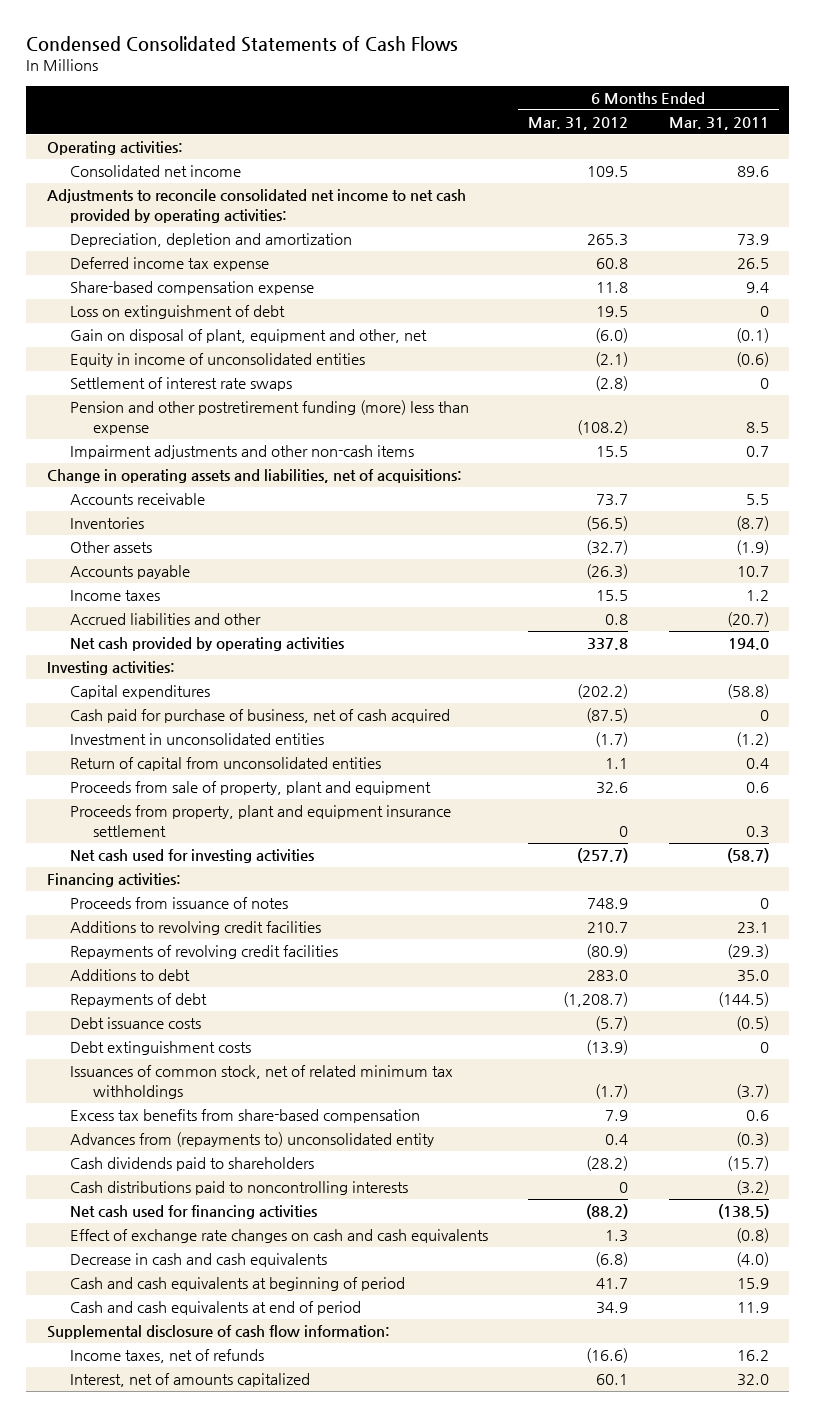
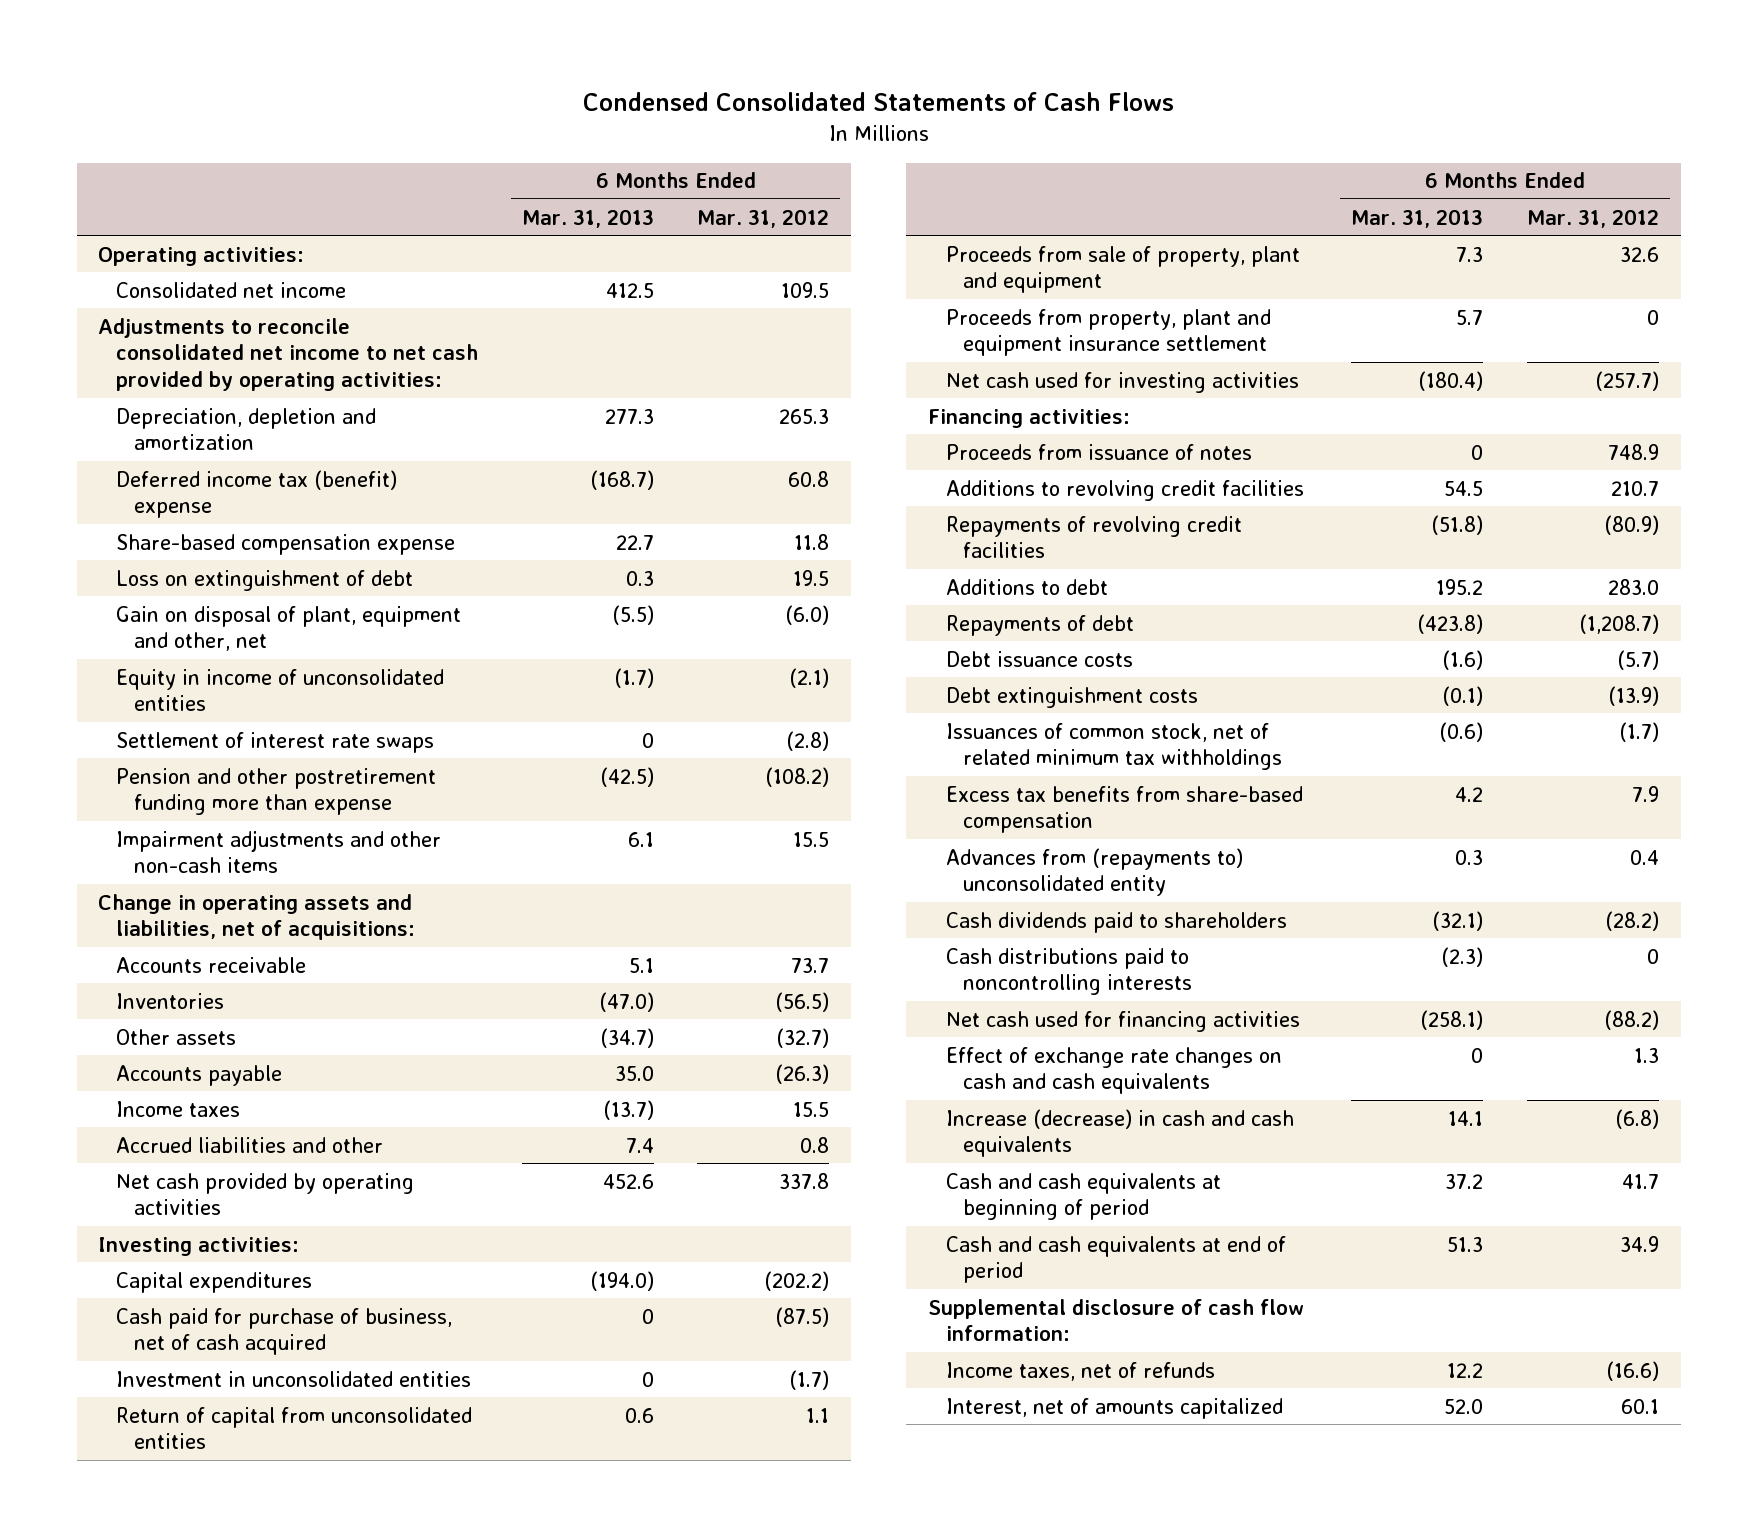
- | 6 Months Ended Mar. 31, 2012 | 6 Months Ended Mar. 31, 2011
+ | 6 Months Ended Mar. 31, 2013 | 6 Months Ended Mar. 31, 2012
- Deferred income tax expense | 60.8 | 26.5
+ Deferred income tax (benefit) expense | (168.7) | 60.8
- Pension and other postretirement funding (more) less than expense | (108.2) | 8.5
+ Pension and other postretirement funding more than expense | (42.5) | (108.2)
- Decrease in cash and cash equivalents | (6.8) | (4.0)
+ Increase (decrease) in cash and cash equivalents | 14.1 | (6.8)

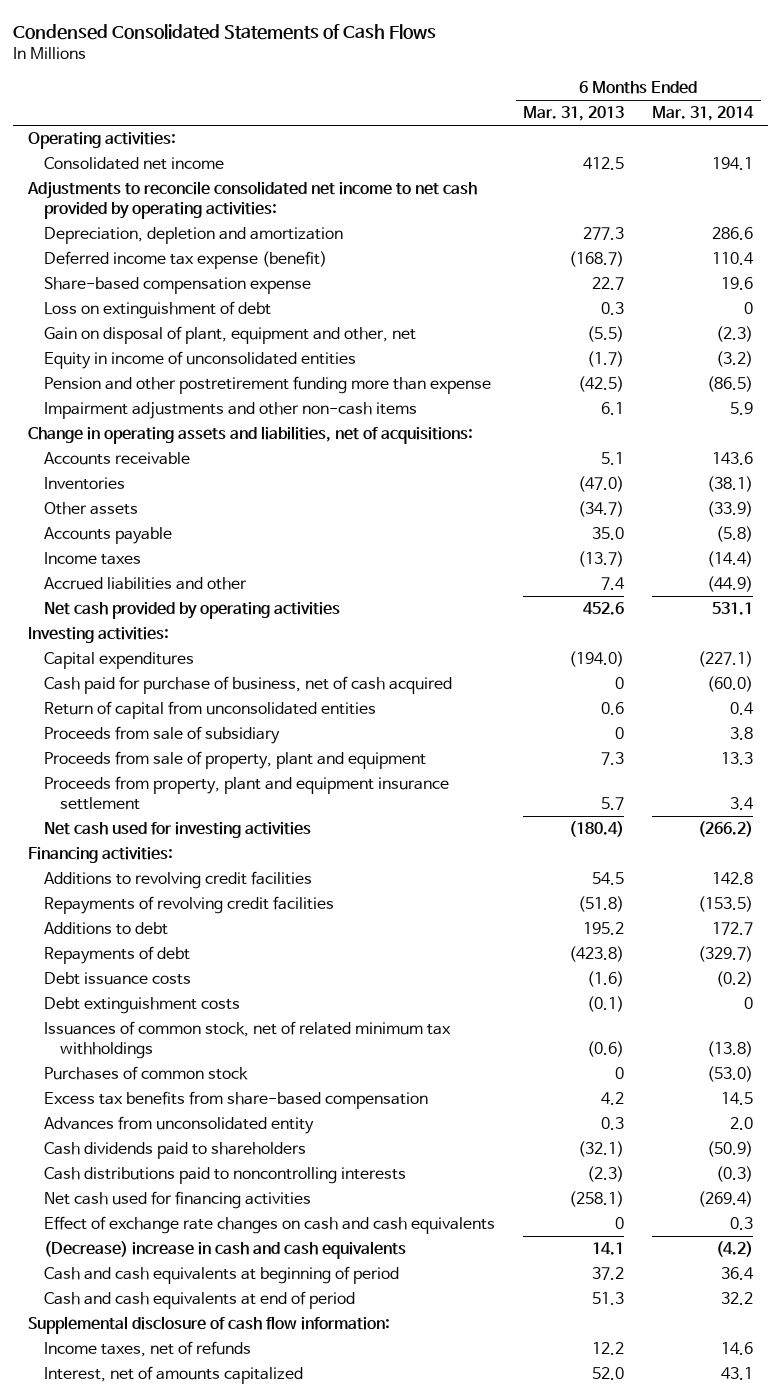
- | 6 Months Ended Mar. 31, 2013 | 6 Months Ended Mar. 31, 2012
+ | 6 Months Ended Mar. 31, 2013 | 6 Months Ended Mar. 31, 2014
- Deferred income tax (benefit) expense | (168.7) | 60.8
+ Deferred income tax expense (benefit) | (168.7) | 110.4
- Settlement of interest rate swaps | 0 | (2.8)
- Investment in unconsolidated entities | 0 | (1.7)
+ Proceeds from sale of subsidiary | 0 | 3.8
- Proceeds from issuance of notes | 0 | 748.9
+ Purchases of common stock | 0 | (53.0)
- Advances from (repayments to) unconsolidated entity | 0.3 | 0.4
+ Advances from unconsolidated entity | 0.3 | 2.0
- Increase (decrease) in cash and cash equivalents | 14.1 | (6.8)
+ (Decrease) increase in cash and cash equivalents | 14.1 | (4.2)

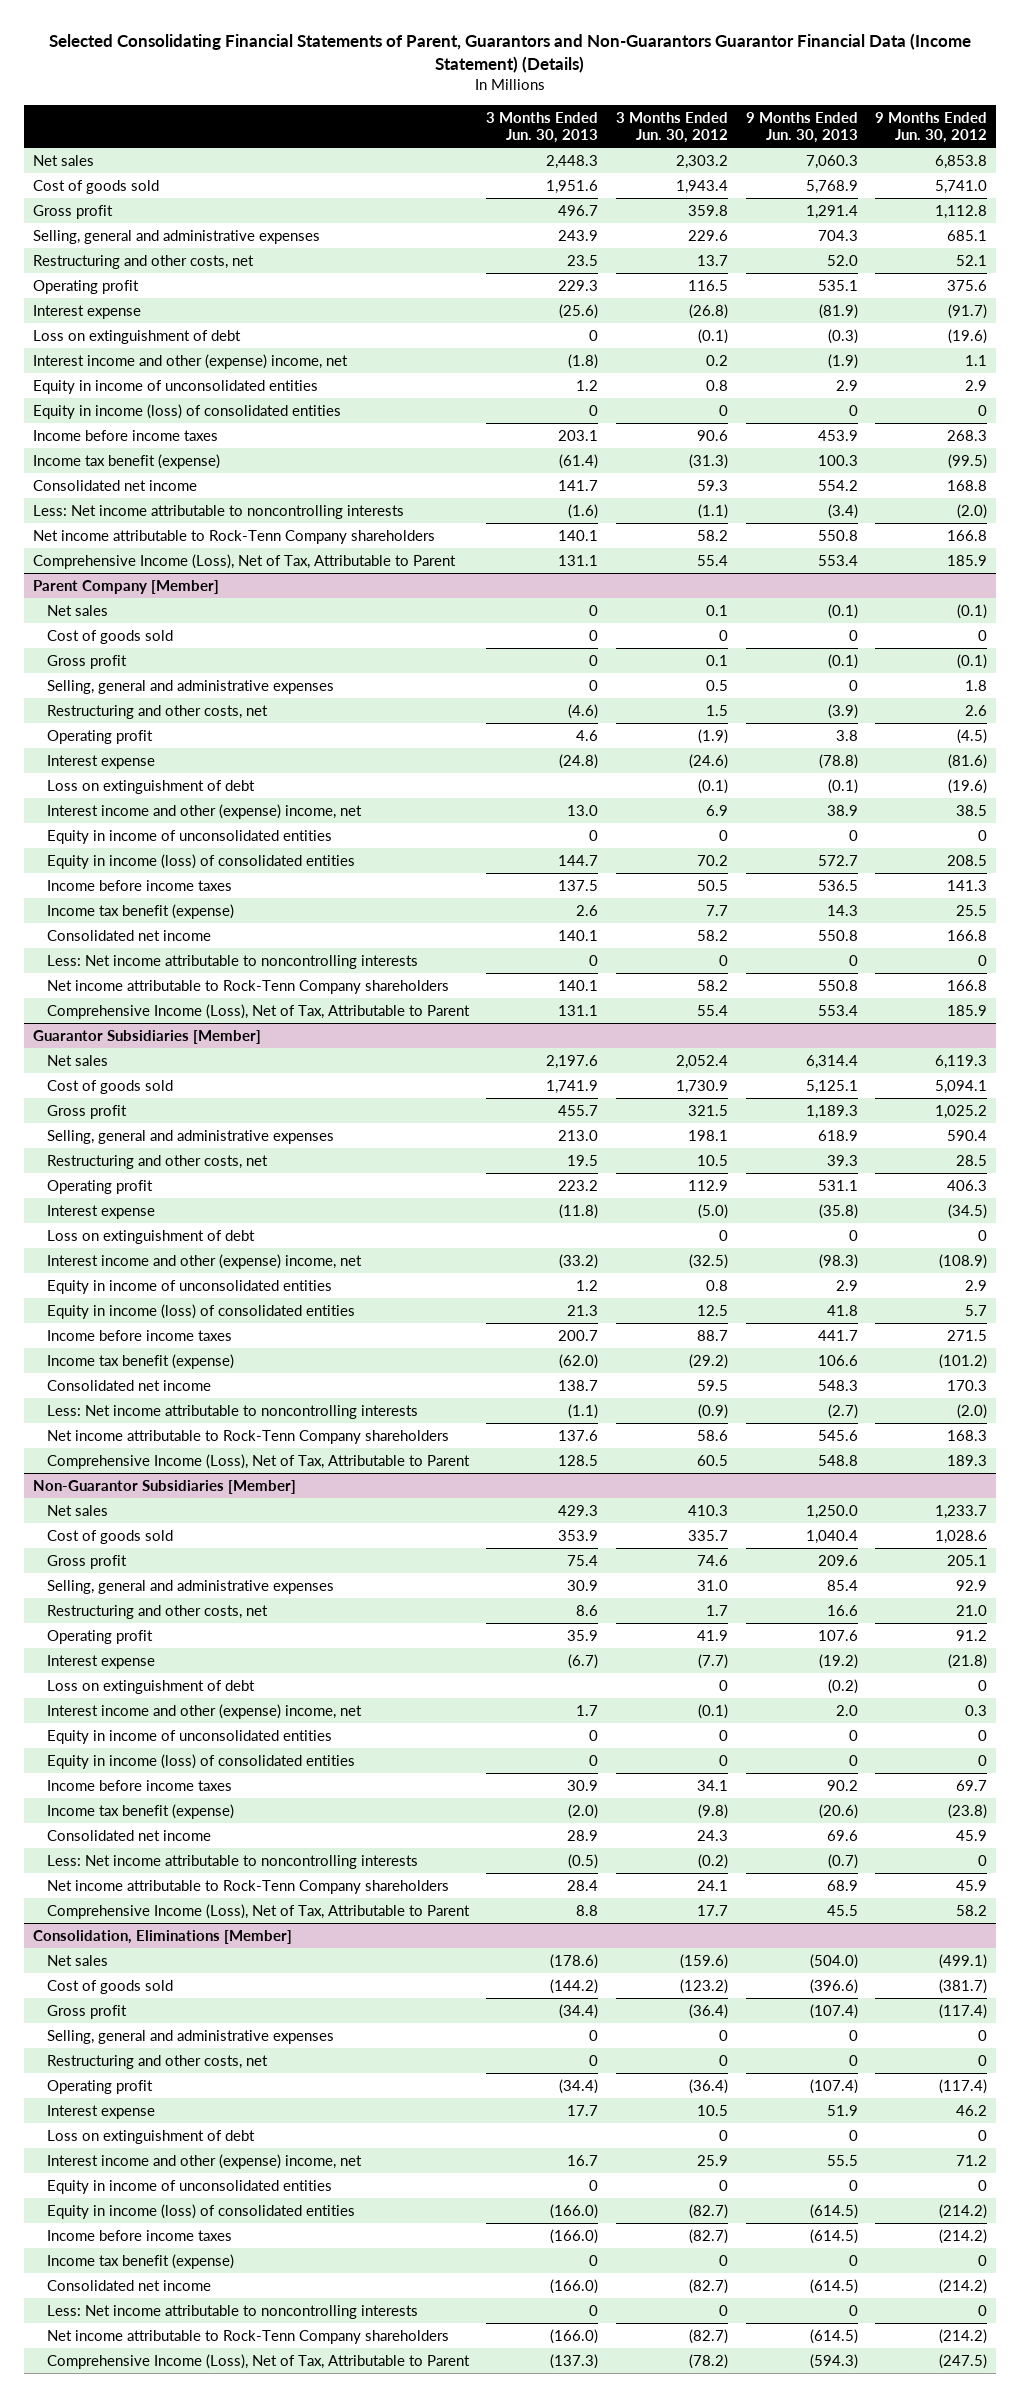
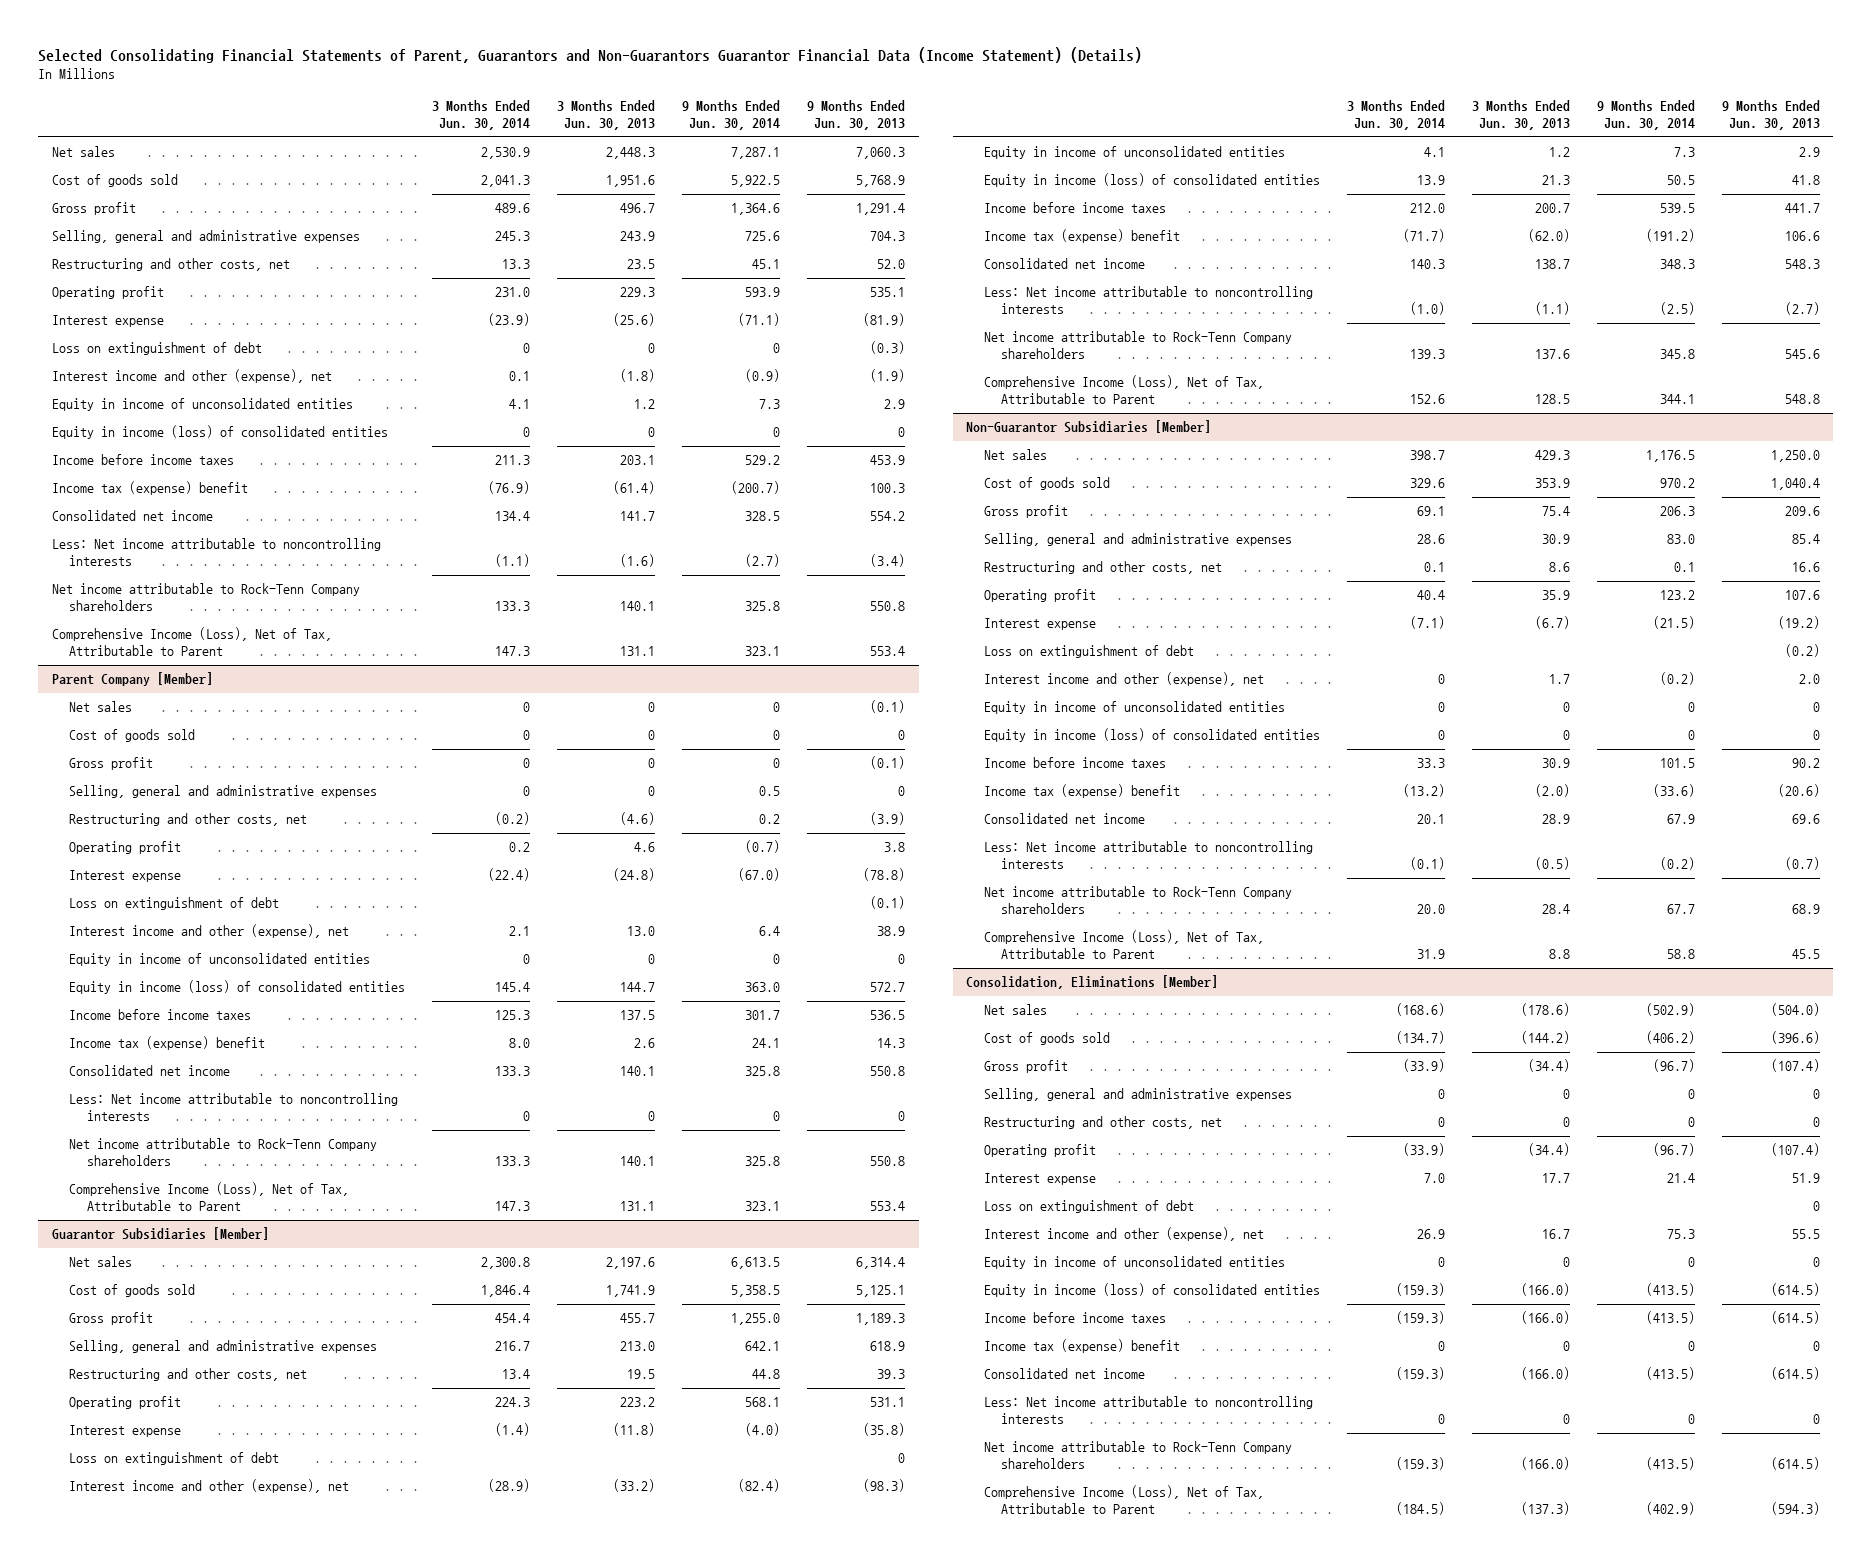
- | 3 Months Ended Jun. 30, 2013 | 3 Months Ended Jun. 30, 2012 | 9 Months Ended Jun. 30, 2013 | 9 Months Ended Jun. 30, 2012
+ | 3 Months Ended Jun. 30, 2014 | 3 Months Ended Jun. 30, 2013 | 9 Months Ended Jun. 30, 2014 | 9 Months Ended Jun. 30, 2013
- Interest income and other (expense) income, net | (1.8) | 0.2 | (1.9) | 1.1
+ Interest income and other (expense), net | 0.1 | (1.8) | (0.9) | (1.9)
- Income tax benefit (expense) | (61.4) | (31.3) | 100.3 | (99.5)
+ Income tax (expense) benefit | (76.9) | (61.4) | (200.7) | 100.3
@ Parent Company [Member]
- Interest income and other (expense) income, net | 13.0 | 6.9 | 38.9 | 38.5
+ Interest income and other (expense), net | 2.1 | 13.0 | 6.4 | 38.9
- Income tax benefit (expense) | 2.6 | 7.7 | 14.3 | 25.5
+ Income tax (expense) benefit | 8.0 | 2.6 | 24.1 | 14.3
@ Guarantor Subsidiaries [Member]
- Interest income and other (expense) income, net | (33.2) | (32.5) | (98.3) | (108.9)
+ Interest income and other (expense), net | (28.9) | (33.2) | (82.4) | (98.3)
- Income tax benefit (expense) | (62.0) | (29.2) | 106.6 | (101.2)
+ Income tax (expense) benefit | (71.7) | (62.0) | (191.2) | 106.6
@ Non-Guarantor Subsidiaries [Member]
- Interest income and other (expense) income, net | 1.7 | (0.1) | 2.0 | 0.3
+ Interest income and other (expense), net | 0 | 1.7 | (0.2) | 2.0
- Income tax benefit (expense) | (2.0) | (9.8) | (20.6) | (23.8)
+ Income tax (expense) benefit | (13.2) | (2.0) | (33.6) | (20.6)
@ Consolidation, Eliminations [Member]
- Interest income and other (expense) income, net | 16.7 | 25.9 | 55.5 | 71.2
+ Interest income and other (expense), net | 26.9 | 16.7 | 75.3 | 55.5
- Income tax benefit (expense) | 0 | 0 | 0 | 0
+ Income tax (expense) benefit | 0 | 0 | 0 | 0

